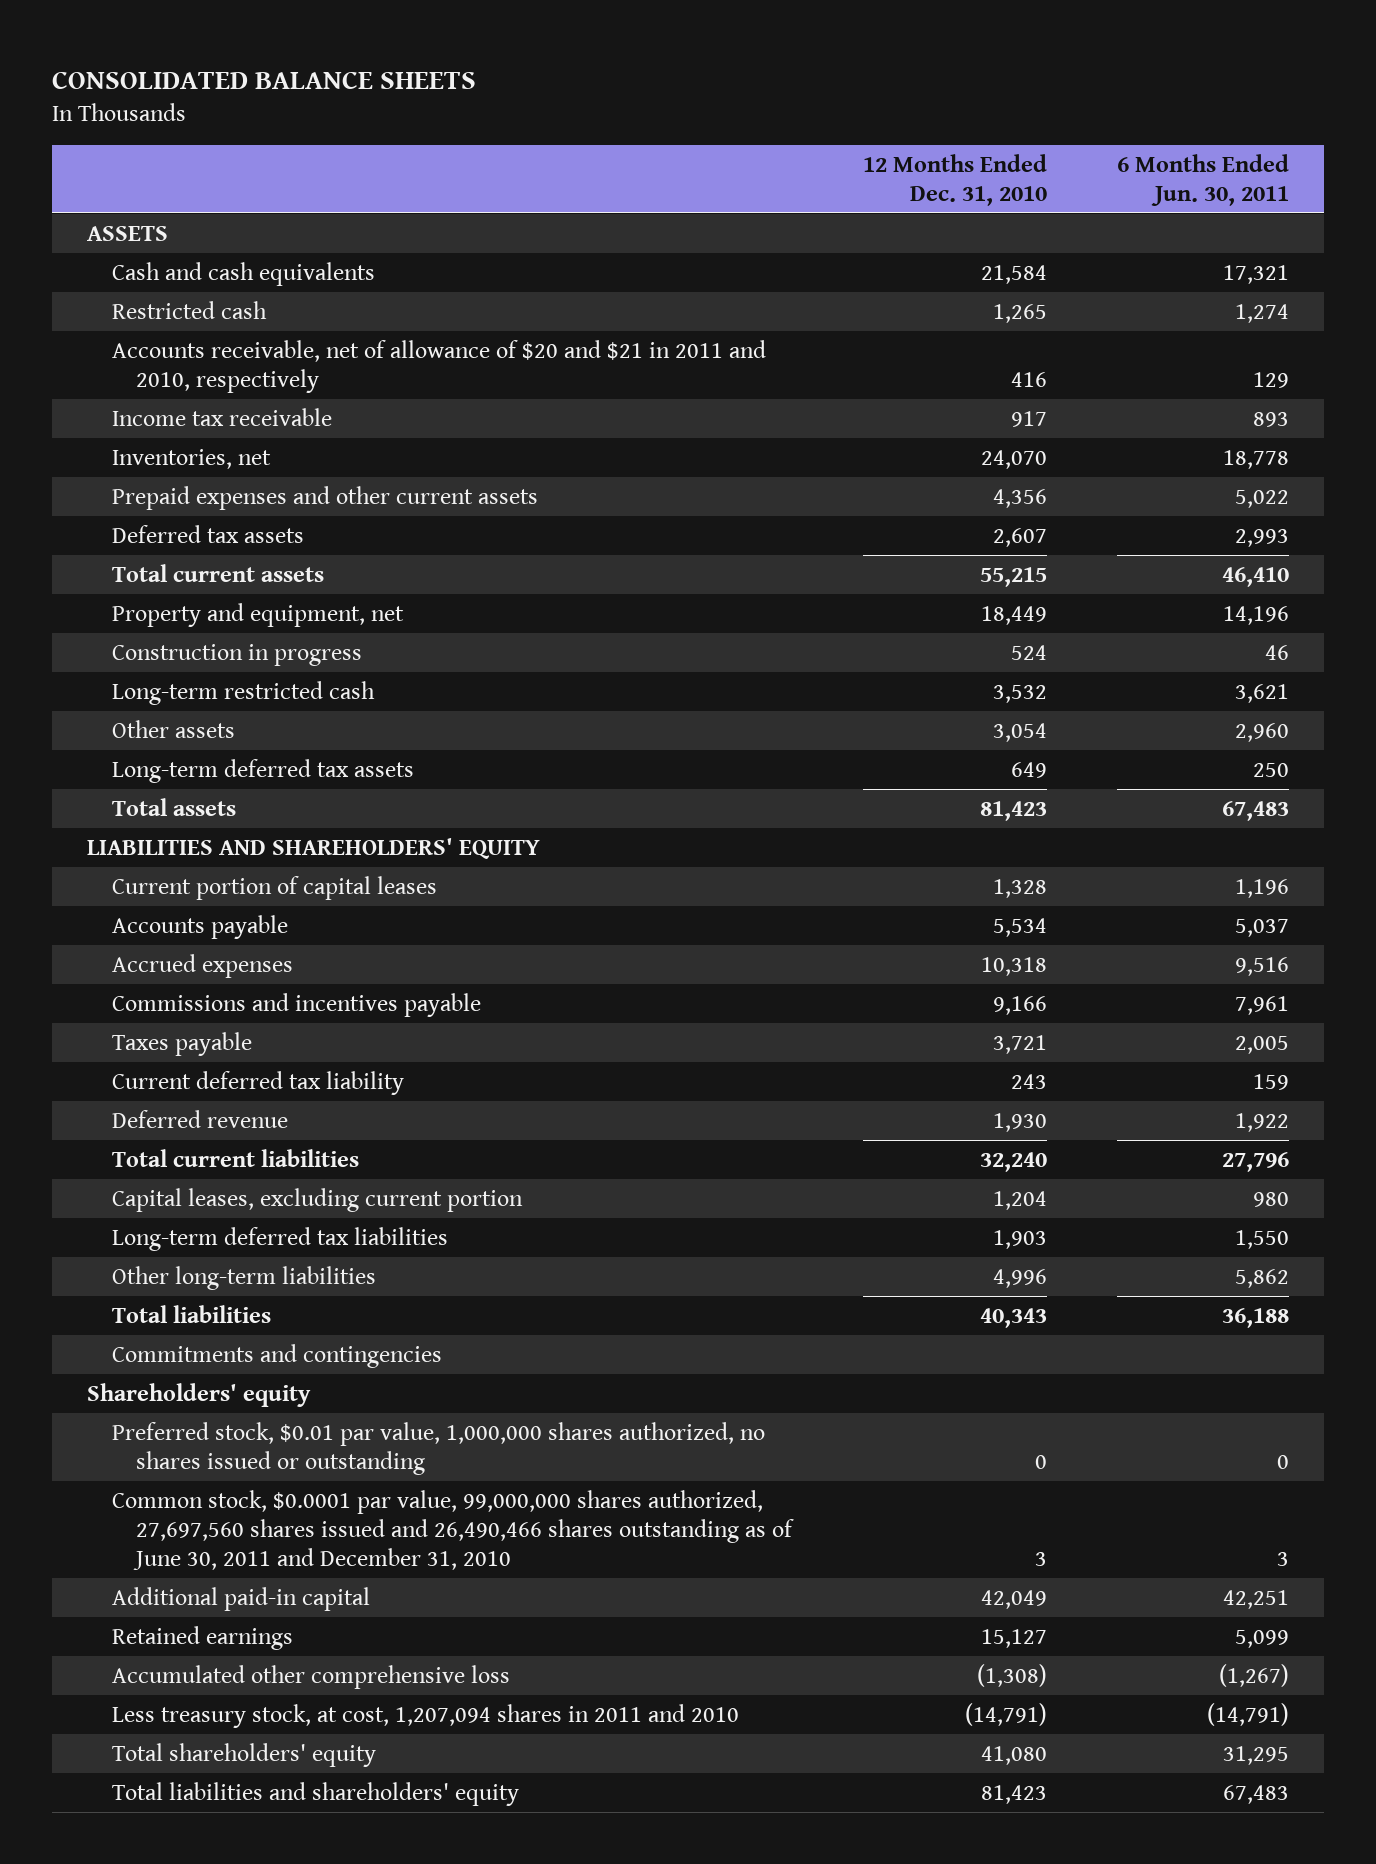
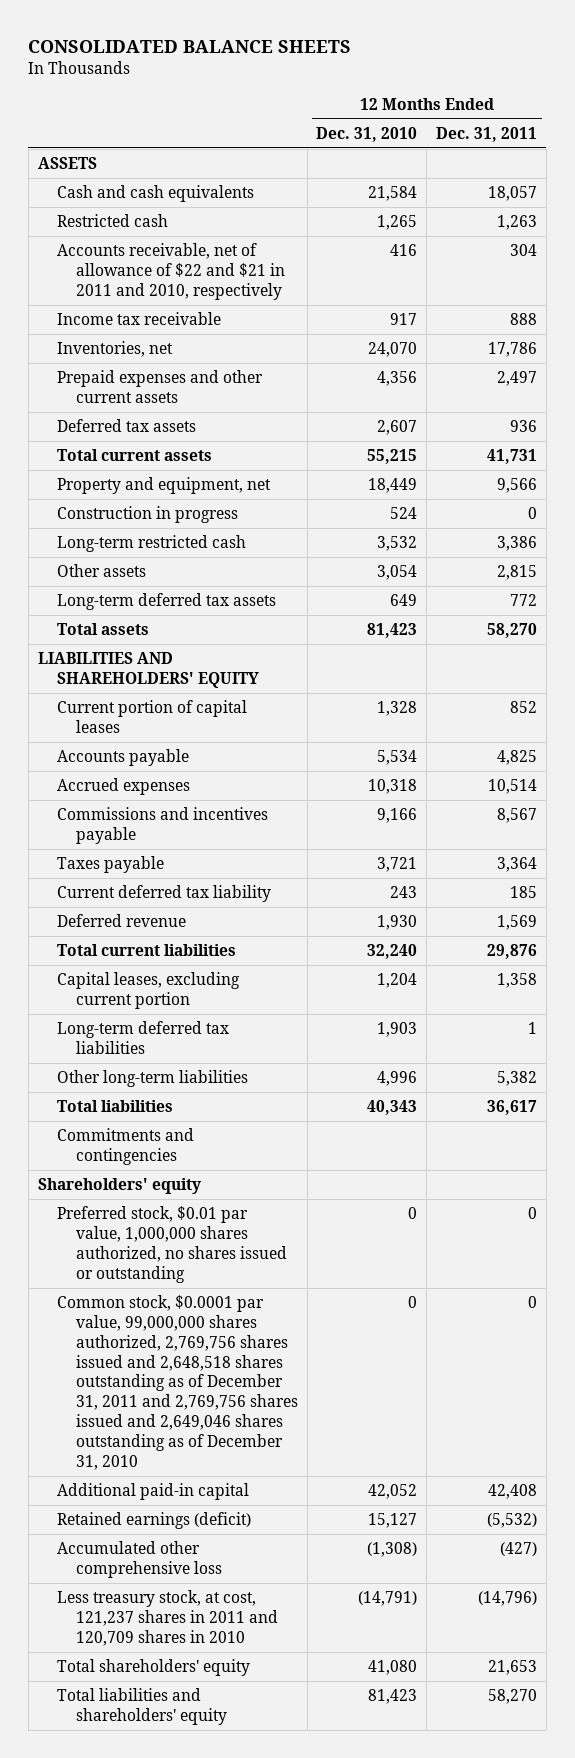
- | 12 Months Ended Dec. 31, 2010 | 6 Months Ended Jun. 30, 2011
+ | 12 Months Ended Dec. 31, 2010 | 12 Months Ended Dec. 31, 2011
- Accounts receivable, net of allowance of $20 and $21 in 2011 and 2010, respectively | 416 | 129
+ Accounts receivable, net of allowance of $22 and $21 in 2011 and 2010, respectively | 416 | 304
- Common stock, $0.0001 par value, 99,000,000 shares authorized, 27,697,560 shares issued and 26,490,466 shares outstanding as of June 30, 2011 and December 31, 2010 | 3 | 3
- Additional paid-in capital | 42,049 | 42,251
- Retained earnings | 15,127 | 5,099
+ Common stock, $0.0001 par value, 99,000,000 shares authorized, 2,769,756 shares issued and 2,648,518 shares outstanding as of December 31, 2011 and 2,769,756 shares issued and 2,649,046 shares outstanding as of December 31, 2010 | 0 | 0
+ Additional paid-in capital | 42,052 | 42,408
+ Retained earnings (deficit) | 15,127 | (5,532)
- Less treasury stock, at cost, 1,207,094 shares in 2011 and 2010 | (14,791) | (14,791)
+ Less treasury stock, at cost, 121,237 shares in 2011 and 120,709 shares in 2010 | (14,791) | (14,796)

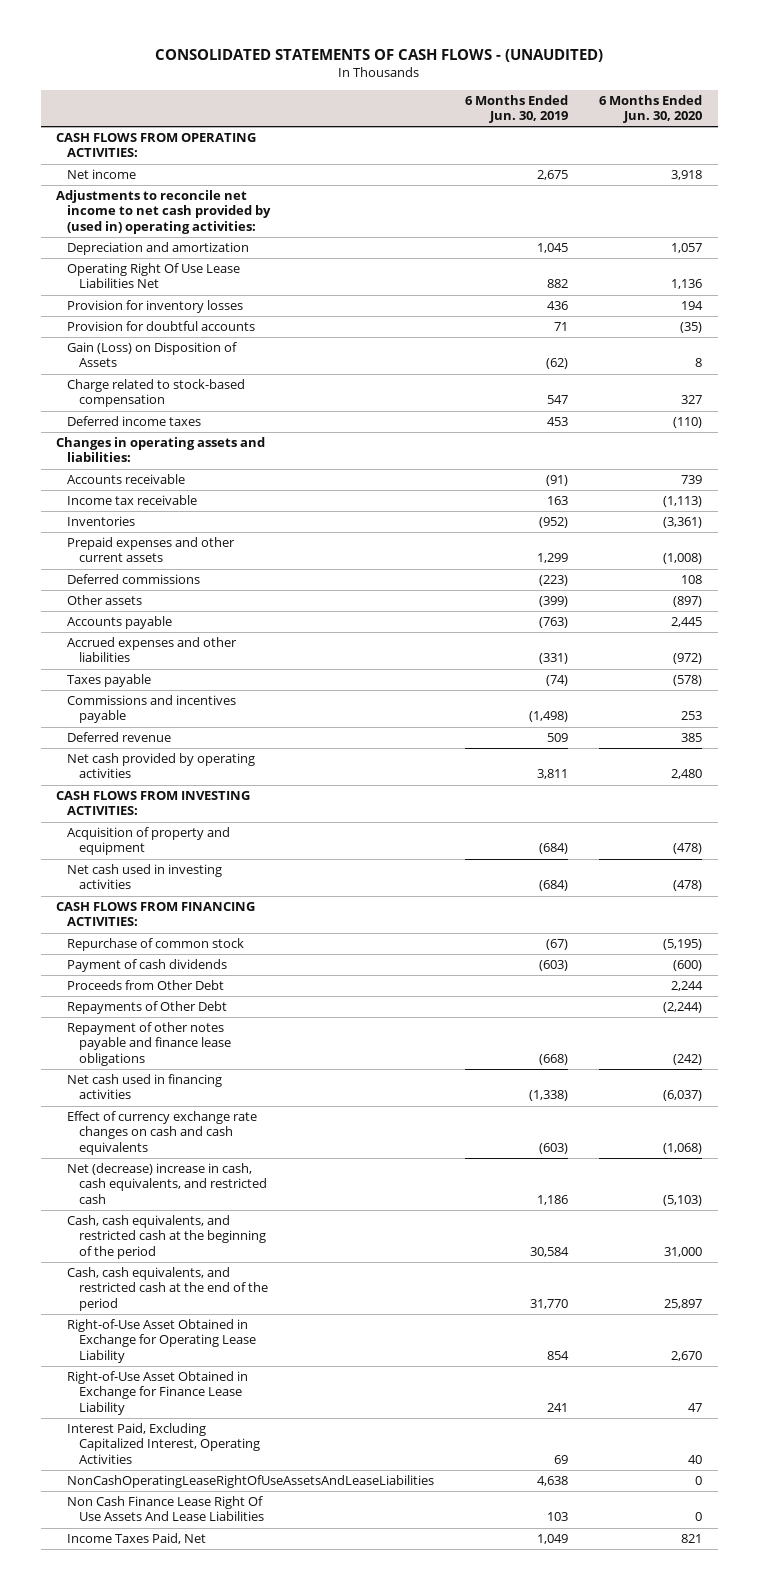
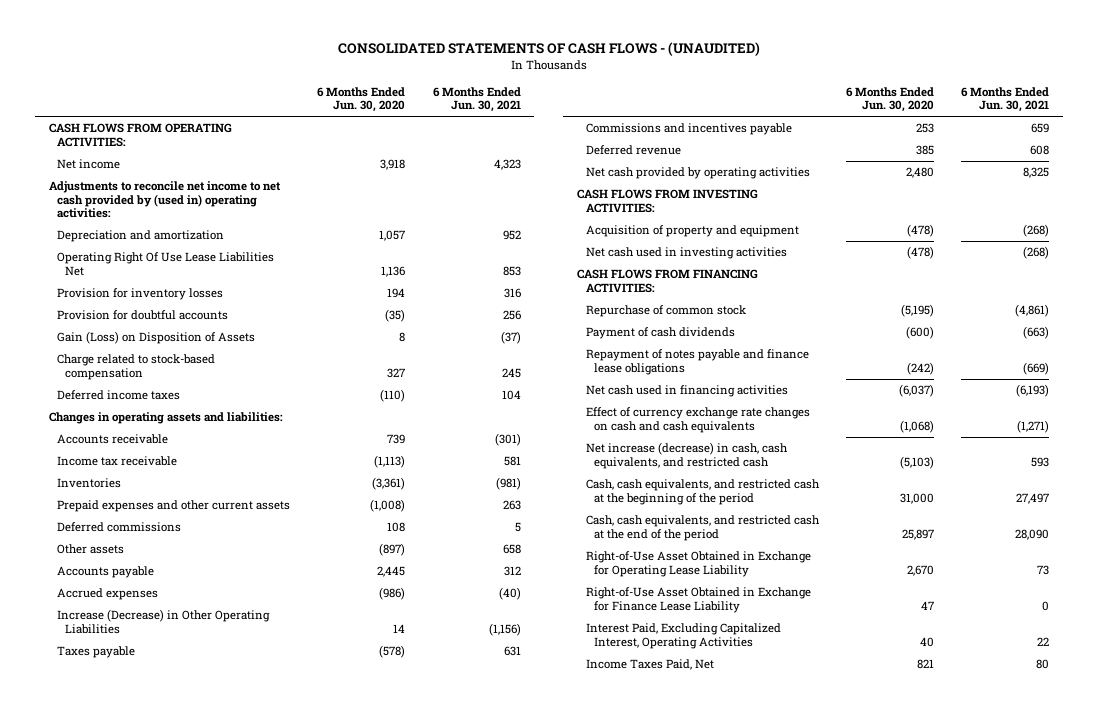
- | 6 Months Ended Jun. 30, 2019 | 6 Months Ended Jun. 30, 2020
+ | 6 Months Ended Jun. 30, 2020 | 6 Months Ended Jun. 30, 2021
- Accrued expenses and other liabilities | (331) | (972)
+ Accrued expenses | (986) | (40)
+ Increase (Decrease) in Other Operating Liabilities | 14 | (1,156)
- Proceeds from Other Debt | | 2,244
- Repayments of Other Debt | | (2,244)
- Repayment of other notes payable and finance lease obligations | (668) | (242)
+ Repayment of notes payable and finance lease obligations | (242) | (669)
- Net (decrease) increase in cash, cash equivalents, and restricted cash | 1,186 | (5,103)
+ Net increase (decrease) in cash, cash equivalents, and restricted cash | (5,103) | 593
- NonCashOperatingLeaseRightOfUseAssetsAndLeaseLiabilities | 4,638 | 0
- Non Cash Finance Lease Right Of Use Assets And Lease Liabilities | 103 | 0

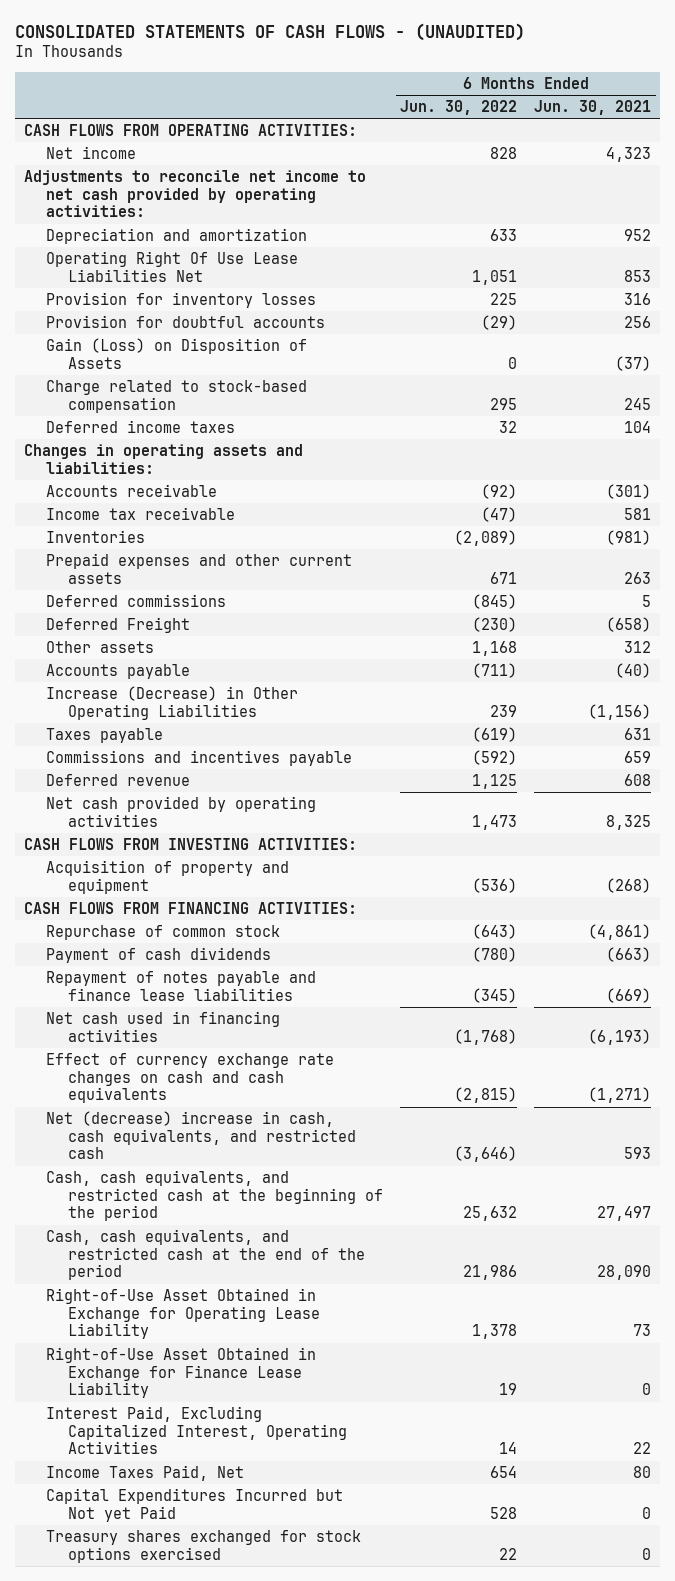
- | 6 Months Ended Jun. 30, 2020 | 6 Months Ended Jun. 30, 2021
+ | 6 Months Ended Jun. 30, 2022 | 6 Months Ended Jun. 30, 2021
- Adjustments to reconcile net income to net cash provided by (used in) operating activities:
+ Adjustments to reconcile net income to net cash provided by operating activities:
- Other assets | (897) | 658
- Accounts payable | 2,445 | 312
- Accrued expenses | (986) | (40)
+ Deferred Freight | (230) | (658)
+ Other assets | 1,168 | 312
+ Accounts payable | (711) | (40)
- Net cash used in investing activities | (478) | (268)
- Repayment of notes payable and finance lease obligations | (242) | (669)
+ Repayment of notes payable and finance lease liabilities | (345) | (669)
- Net increase (decrease) in cash, cash equivalents, and restricted cash | (5,103) | 593
+ Net (decrease) increase in cash, cash equivalents, and restricted cash | (3,646) | 593
+ Capital Expenditures Incurred but Not yet Paid | 528 | 0
+ Treasury shares exchanged for stock options exercised | 22 | 0

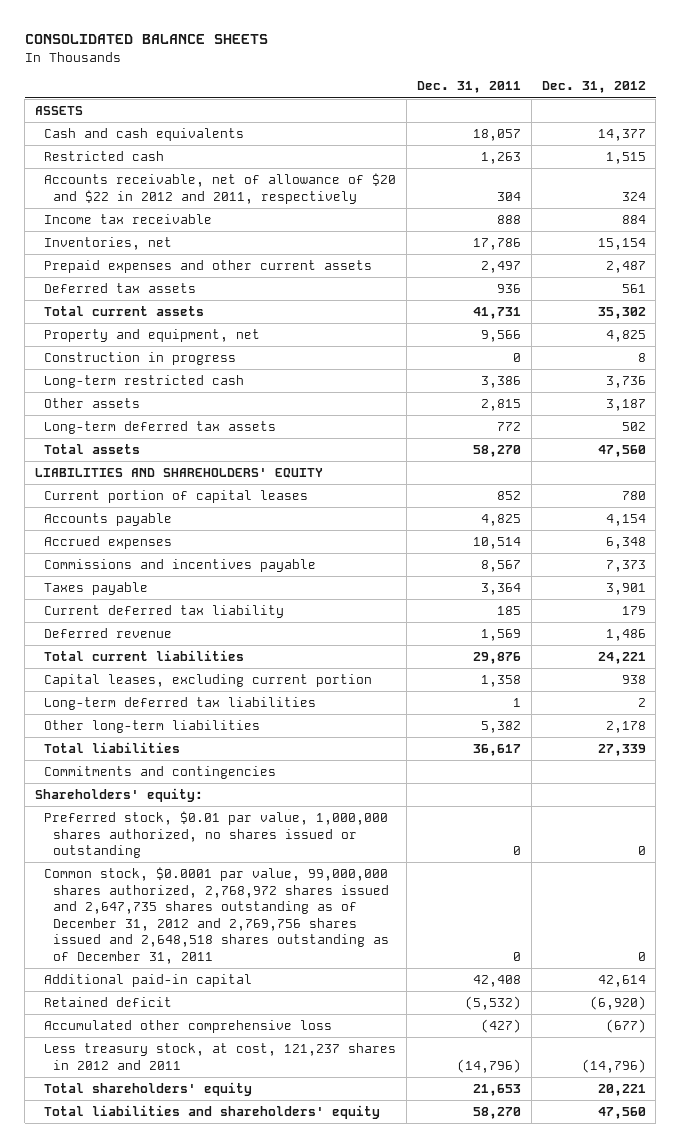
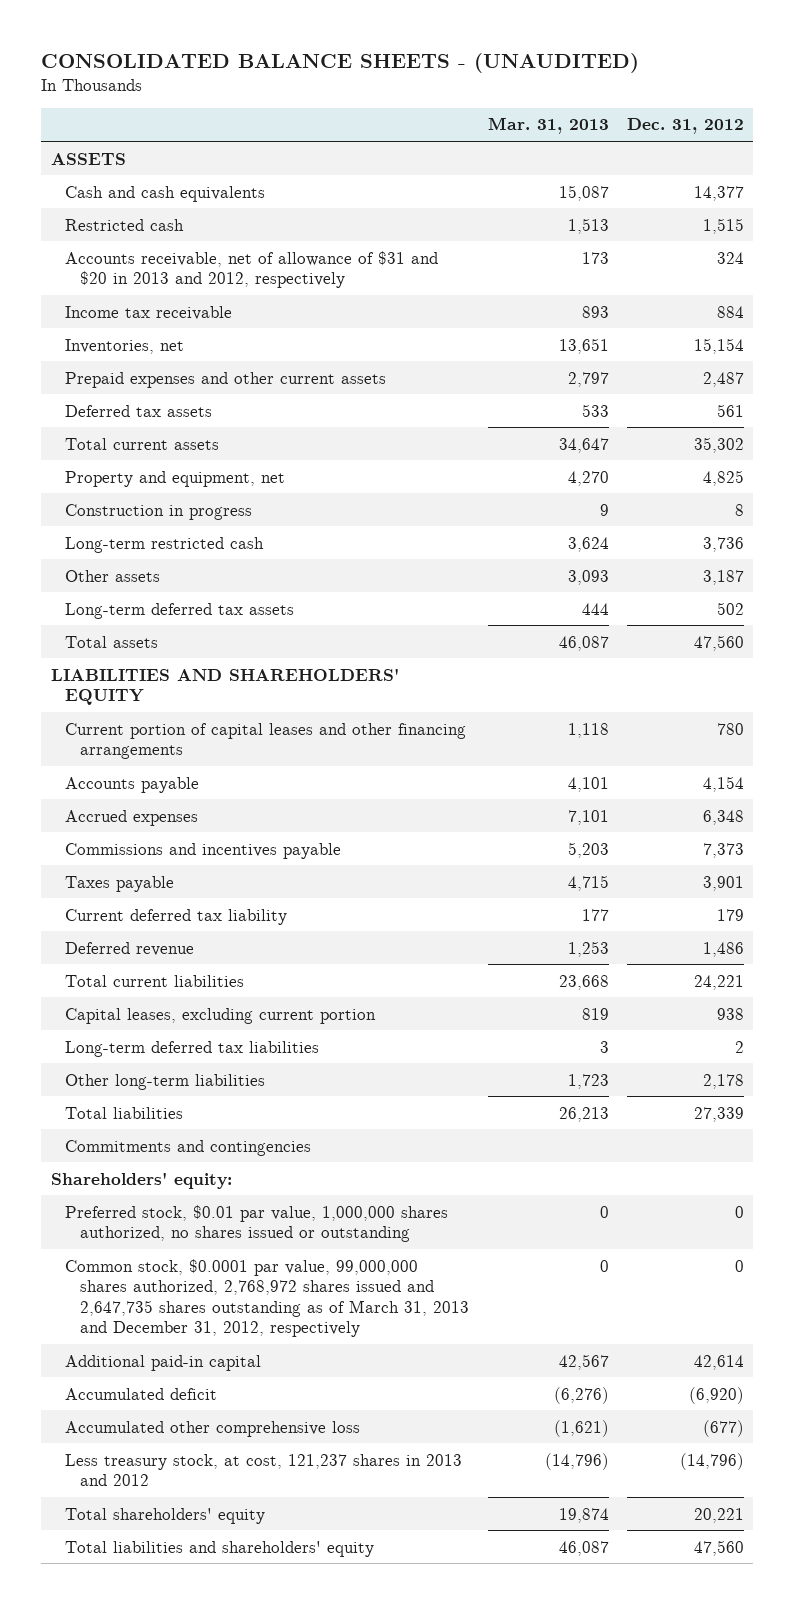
- CONSOLIDATED BALANCE SHEETS
+ CONSOLIDATED BALANCE SHEETS - (UNAUDITED)
- | Dec. 31, 2011 | Dec. 31, 2012
+ | Mar. 31, 2013 | Dec. 31, 2012
- Accounts receivable, net of allowance of $20 and $22 in 2012 and 2011, respectively | 304 | 324
+ Accounts receivable, net of allowance of $31 and $20 in 2013 and 2012, respectively | 173 | 324
- Current portion of capital leases | 852 | 780
+ Current portion of capital leases and other financing arrangements | 1,118 | 780
- Common stock, $0.0001 par value, 99,000,000 shares authorized, 2,768,972 shares issued and 2,647,735 shares outstanding as of December 31, 2012 and 2,769,756 shares issued and 2,648,518 shares outstanding as of December 31, 2011 | 0 | 0
+ Common stock, $0.0001 par value, 99,000,000 shares authorized, 2,768,972 shares issued and 2,647,735 shares outstanding as of March 31, 2013 and December 31, 2012, respectively | 0 | 0
- Retained deficit | (5,532) | (6,920)
+ Accumulated deficit | (6,276) | (6,920)
- Less treasury stock, at cost, 121,237 shares in 2012 and 2011 | (14,796) | (14,796)
+ Less treasury stock, at cost, 121,237 shares in 2013 and 2012 | (14,796) | (14,796)

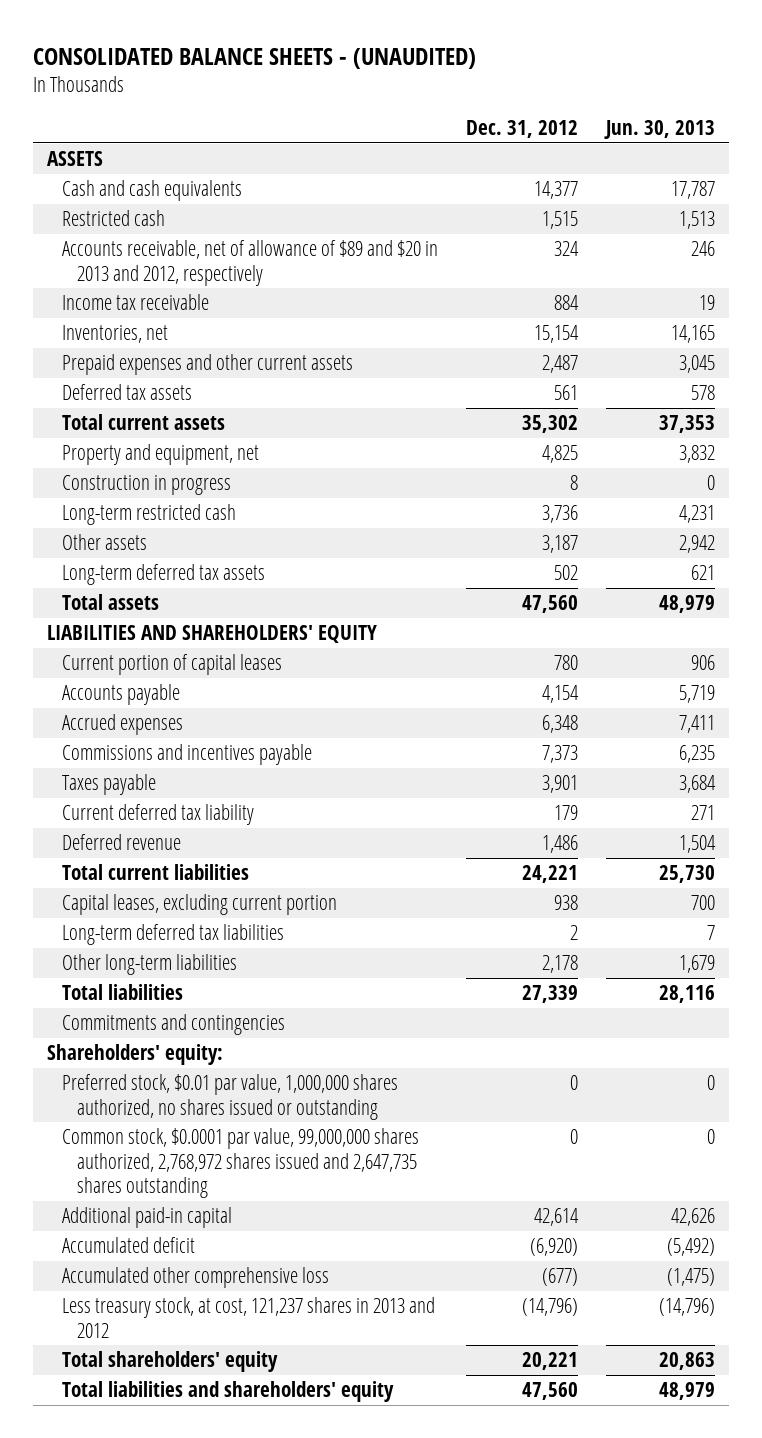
- | Mar. 31, 2013 | Dec. 31, 2012
+ | Dec. 31, 2012 | Jun. 30, 2013
- Accounts receivable, net of allowance of $31 and $20 in 2013 and 2012, respectively | 173 | 324
+ Accounts receivable, net of allowance of $89 and $20 in 2013 and 2012, respectively | 324 | 246
- Current portion of capital leases and other financing arrangements | 1,118 | 780
+ Current portion of capital leases | 780 | 906
- Common stock, $0.0001 par value, 99,000,000 shares authorized, 2,768,972 shares issued and 2,647,735 shares outstanding as of March 31, 2013 and December 31, 2012, respectively | 0 | 0
+ Common stock, $0.0001 par value, 99,000,000 shares authorized, 2,768,972 shares issued and 2,647,735 shares outstanding | 0 | 0

